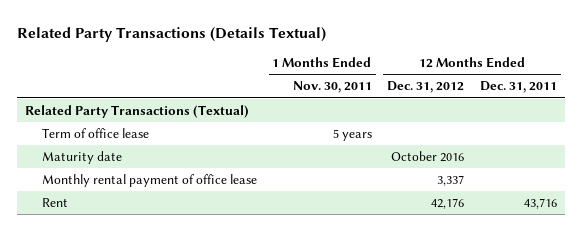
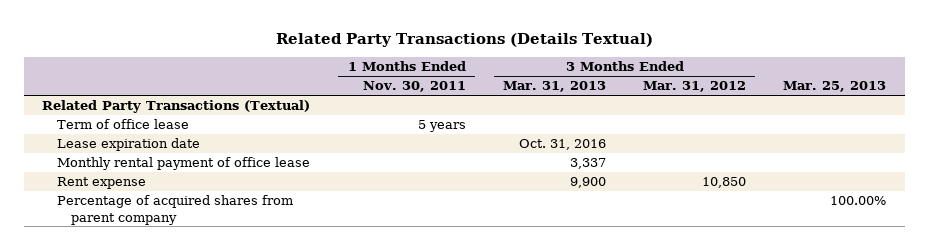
- | 1 Months Ended Nov. 30, 2011 | 12 Months Ended Dec. 31, 2012 | 12 Months Ended Dec. 31, 2011
+ | 1 Months Ended Nov. 30, 2011 | 3 Months Ended Mar. 31, 2013 | 3 Months Ended Mar. 31, 2012 | Mar. 25, 2013
- Maturity date | | October 2016 |
+ Lease expiration date | | Oct. 31, 2016 | |
- Rent | | 42,176 | 43,716
+ Rent expense | | 9,900 | 10,850 |
+ Percentage of acquired shares from parent company | | | | 100.00%

